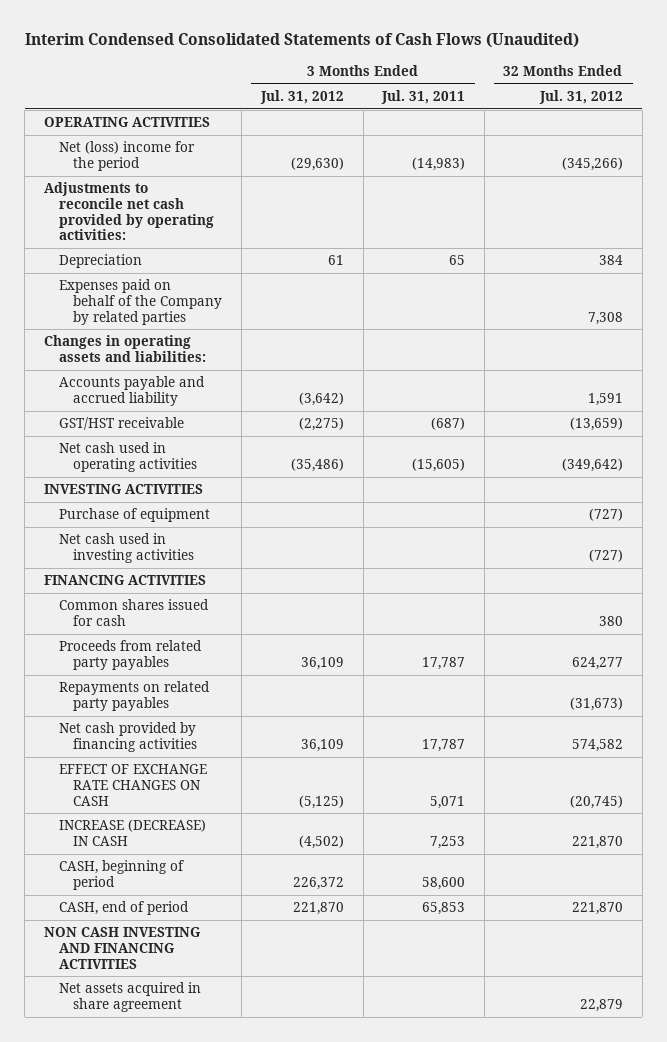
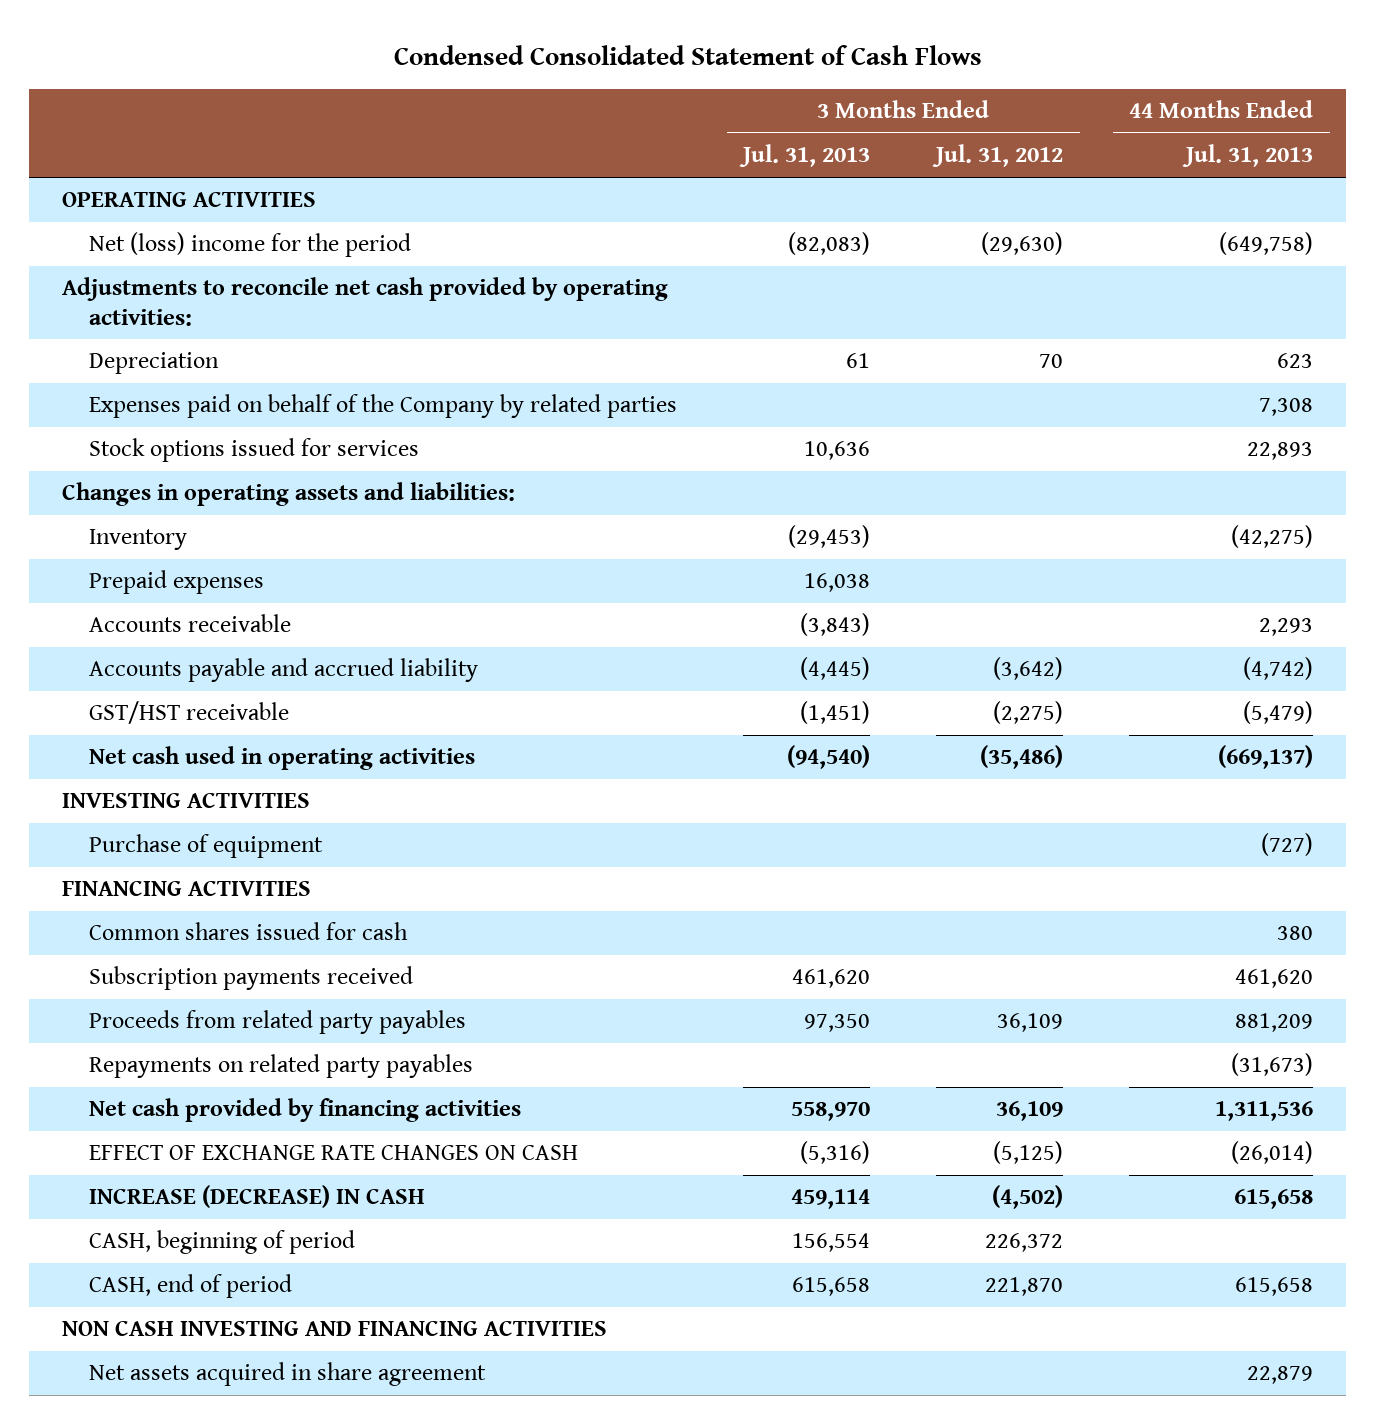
- Interim Condensed Consolidated Statements of Cash Flows (Unaudited)
+ Condensed Consolidated Statement of Cash Flows
- | 3 Months Ended Jul. 31, 2012 | 3 Months Ended Jul. 31, 2011 | 32 Months Ended Jul. 31, 2012
+ | 3 Months Ended Jul. 31, 2013 | 3 Months Ended Jul. 31, 2012 | 44 Months Ended Jul. 31, 2013
- Depreciation | 61 | 65 | 384
+ Depreciation | 61 | 70 | 623
+ Stock options issued for services | 10,636 | | 22,893
+ Inventory | (29,453) | | (42,275)
+ Prepaid expenses | 16,038 | |
+ Accounts receivable | (3,843) | | 2,293
- Net cash used in investing activities | | | (727)
+ Subscription payments received | 461,620 | | 461,620

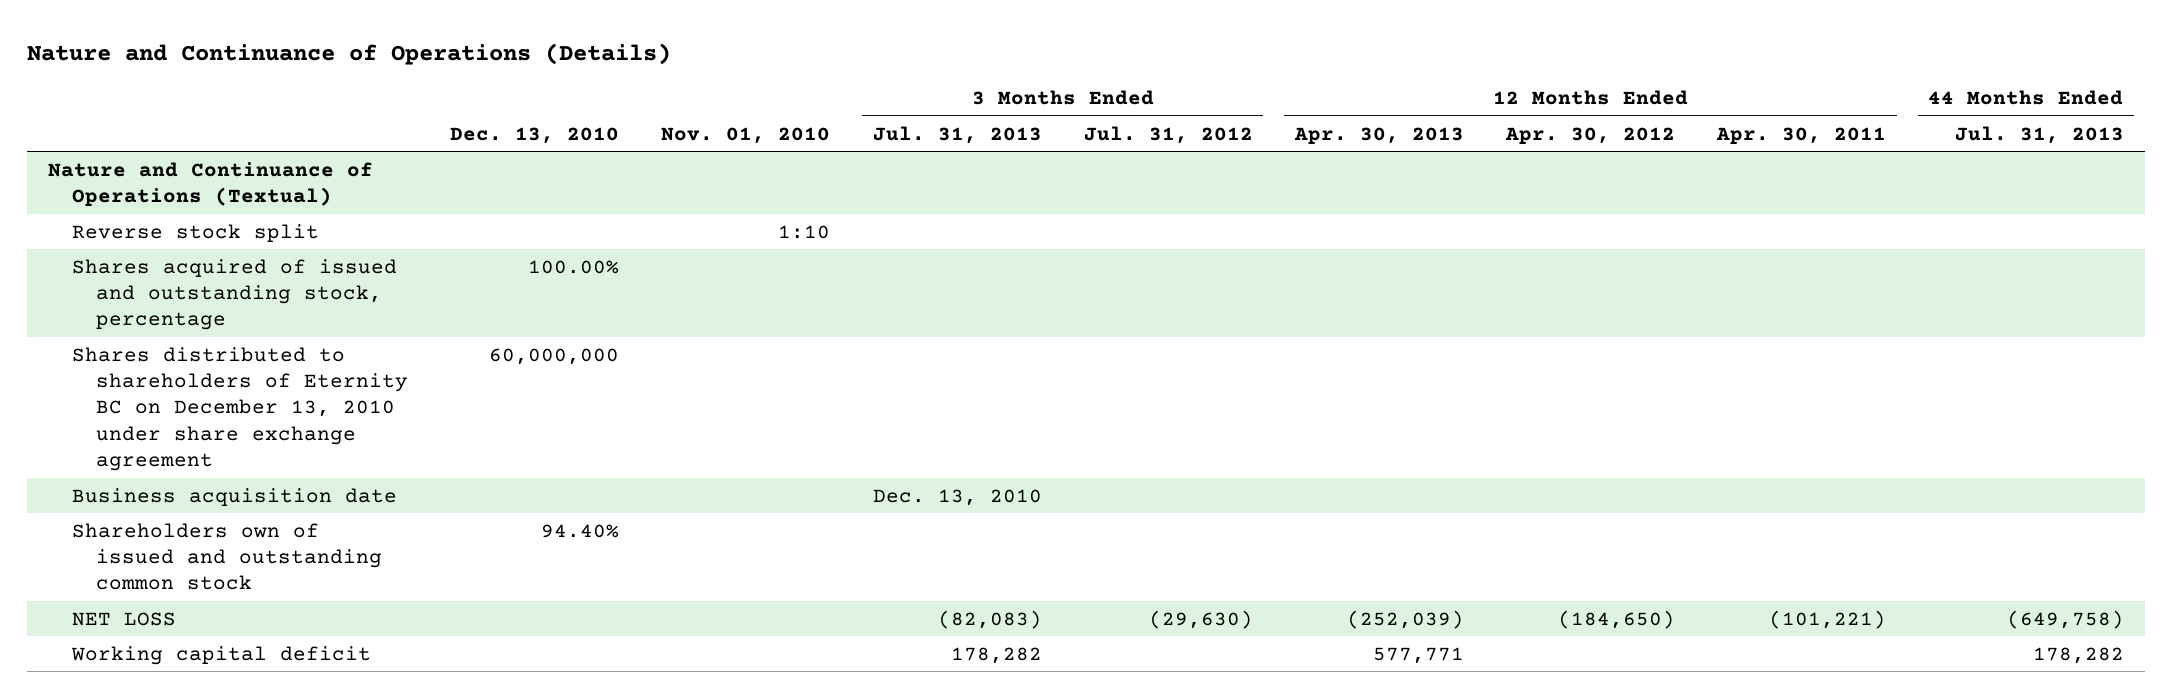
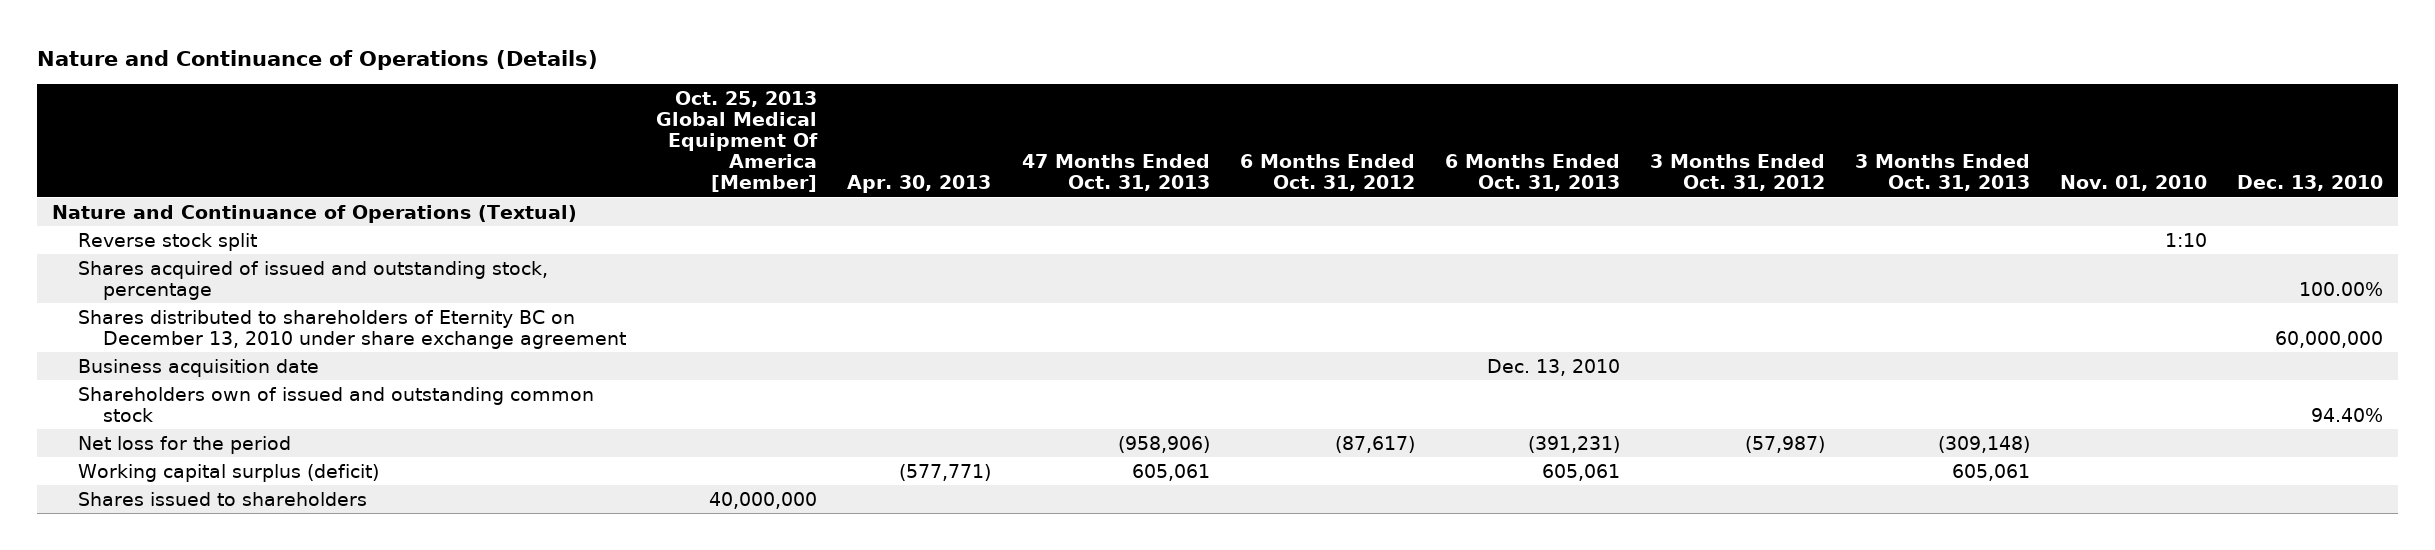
- | Dec. 13, 2010 | Nov. 01, 2010 | 3 Months Ended Jul. 31, 2013 | 3 Months Ended Jul. 31, 2012 | 12 Months Ended Apr. 30, 2013 | 12 Months Ended Apr. 30, 2012 | 12 Months Ended Apr. 30, 2011 | 44 Months Ended Jul. 31, 2013
+ | Oct. 25, 2013 Global Medical Equipment Of America [Member] | Apr. 30, 2013 | 47 Months Ended Oct. 31, 2013 | 6 Months Ended Oct. 31, 2012 | 6 Months Ended Oct. 31, 2013 | 3 Months Ended Oct. 31, 2012 | 3 Months Ended Oct. 31, 2013 | Nov. 01, 2010 | Dec. 13, 2010
- NET LOSS | | | (82,083) | (29,630) | (252,039) | (184,650) | (101,221) | (649,758)
- Working capital deficit | | | 178,282 | | 577,771 | | | 178,282
+ Net loss for the period | | | (958,906) | (87,617) | (391,231) | (57,987) | (309,148) | |
+ Working capital surplus (deficit) | | (577,771) | 605,061 | | 605,061 | | 605,061 | |
+ Shares issued to shareholders | 40,000,000 | | | | | | | |

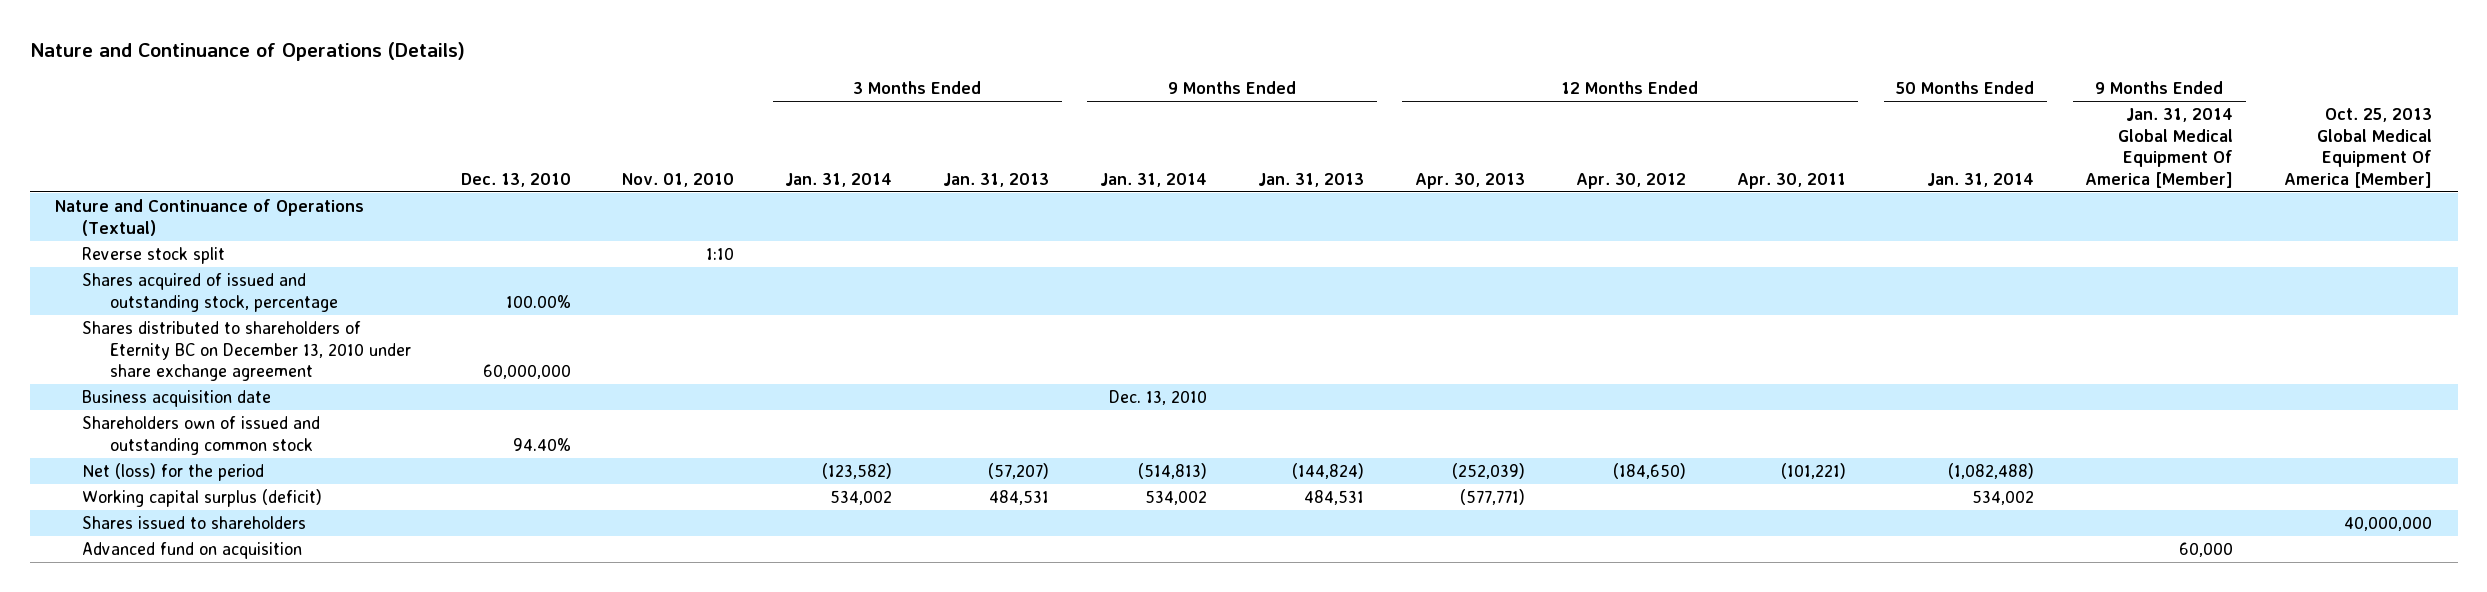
- | Oct. 25, 2013 Global Medical Equipment Of America [Member] | Apr. 30, 2013 | 47 Months Ended Oct. 31, 2013 | 6 Months Ended Oct. 31, 2012 | 6 Months Ended Oct. 31, 2013 | 3 Months Ended Oct. 31, 2012 | 3 Months Ended Oct. 31, 2013 | Nov. 01, 2010 | Dec. 13, 2010
+ | Dec. 13, 2010 | Nov. 01, 2010 | 3 Months Ended Jan. 31, 2014 | 3 Months Ended Jan. 31, 2013 | 9 Months Ended Jan. 31, 2014 | 9 Months Ended Jan. 31, 2013 | 12 Months Ended Apr. 30, 2013 | 12 Months Ended Apr. 30, 2012 | 12 Months Ended Apr. 30, 2011 | 50 Months Ended Jan. 31, 2014 | 9 Months Ended Jan. 31, 2014 Global Medical Equipment Of America [Member] | Oct. 25, 2013 Global Medical Equipment Of America [Member]
- Net loss for the period | | | (958,906) | (87,617) | (391,231) | (57,987) | (309,148) | |
+ Net (loss) for the period | | | (123,582) | (57,207) | (514,813) | (144,824) | (252,039) | (184,650) | (101,221) | (1,082,488) | |
+ Advanced fund on acquisition | | | | | | | | | | | 60,000 |

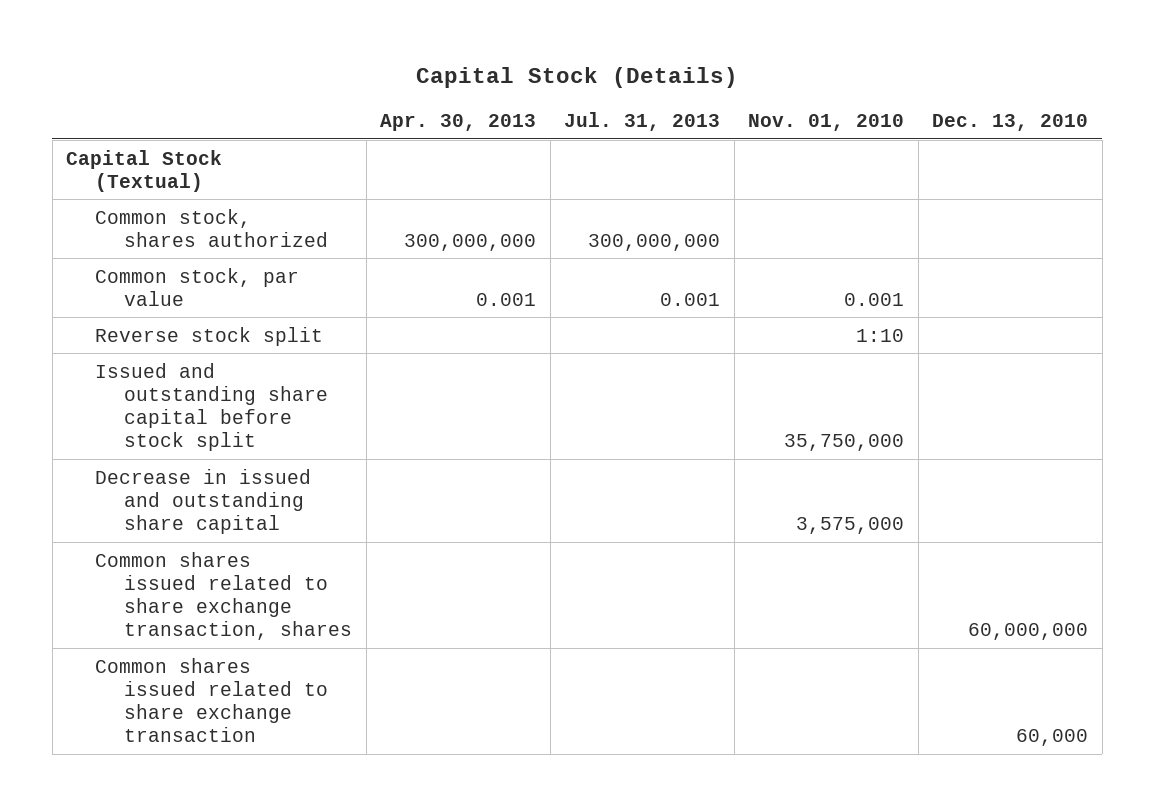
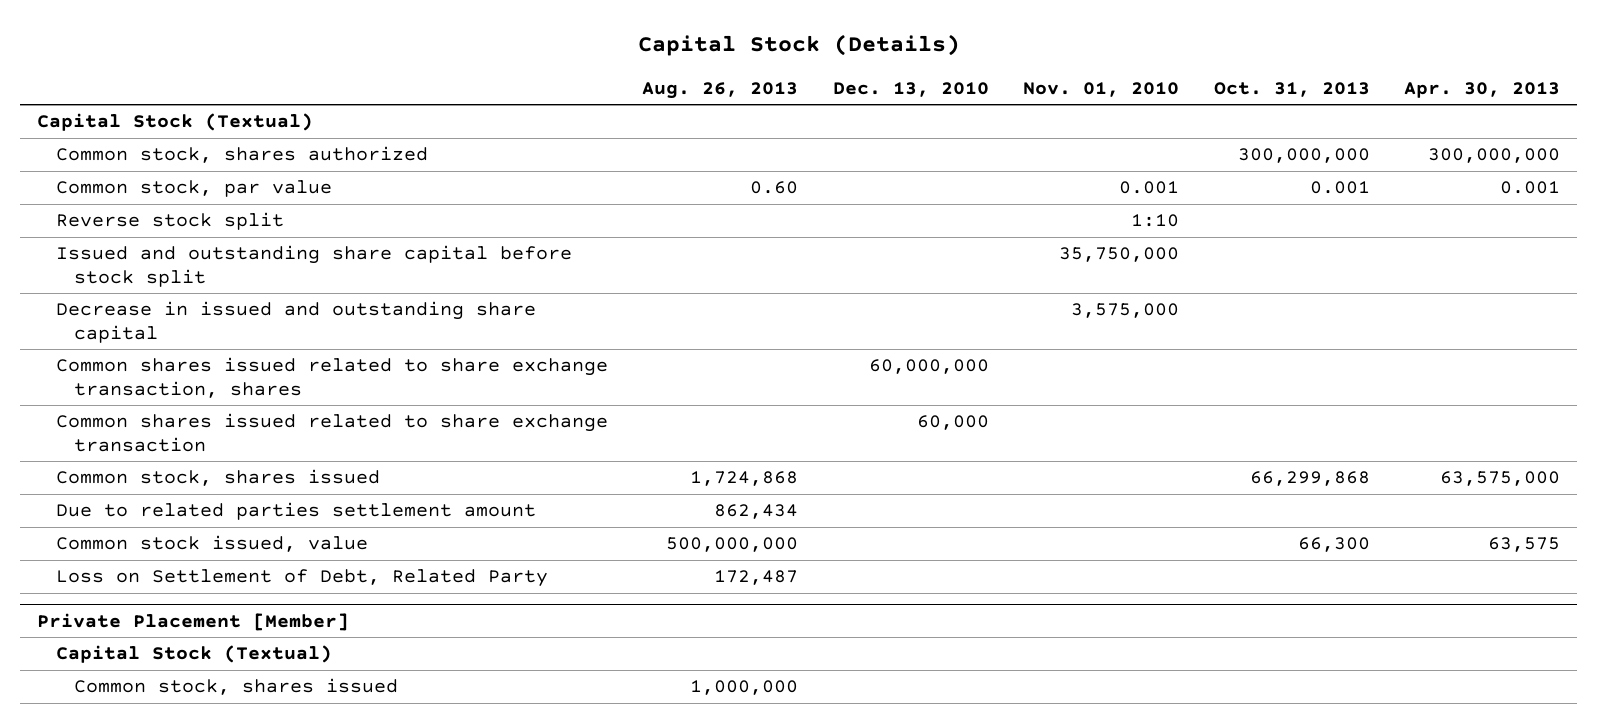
- | Apr. 30, 2013 | Jul. 31, 2013 | Nov. 01, 2010 | Dec. 13, 2010
+ | Aug. 26, 2013 | Dec. 13, 2010 | Nov. 01, 2010 | Oct. 31, 2013 | Apr. 30, 2013
+ Common stock, shares issued | 1,724,868 | | | 66,299,868 | 63,575,000
+ Due to related parties settlement amount | 862,434 | | | |
+ Common stock issued, value | 500,000,000 | | | 66,300 | 63,575
+ Loss on Settlement of Debt, Related Party | 172,487 | | | |
+ Private Placement [Member]
+ Capital Stock (Textual)
+ Common stock, shares issued | 1,000,000 | | | |

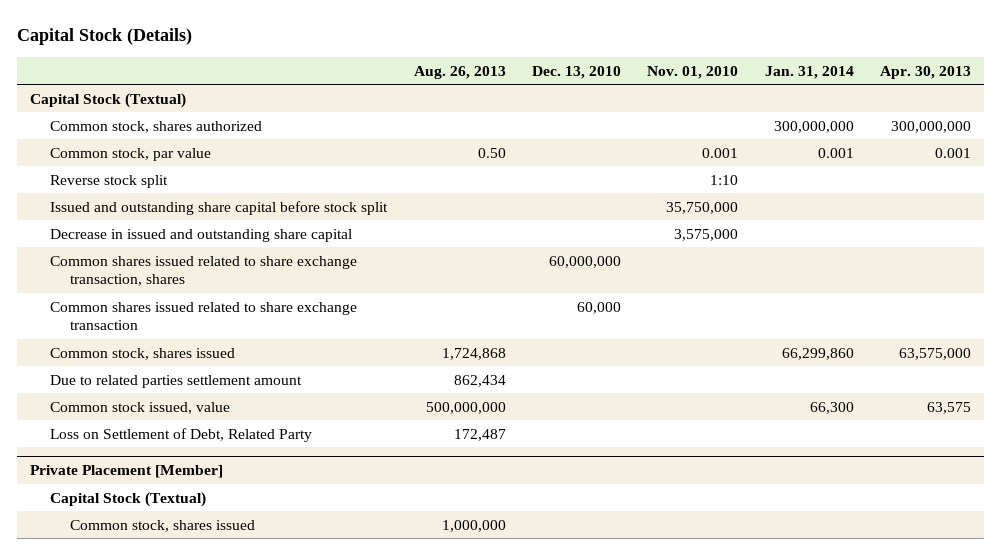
- | Aug. 26, 2013 | Dec. 13, 2010 | Nov. 01, 2010 | Oct. 31, 2013 | Apr. 30, 2013
+ | Aug. 26, 2013 | Dec. 13, 2010 | Nov. 01, 2010 | Jan. 31, 2014 | Apr. 30, 2013
- Common stock, par value | 0.60 | | 0.001 | 0.001 | 0.001
+ Common stock, par value | 0.50 | | 0.001 | 0.001 | 0.001

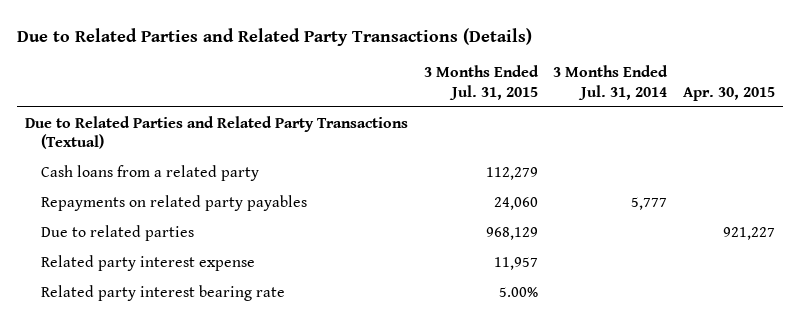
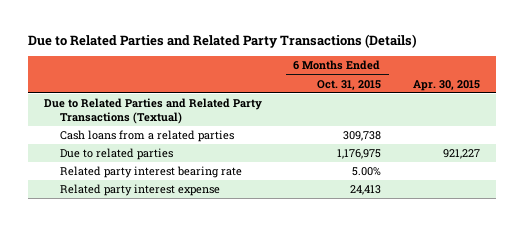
- | 3 Months Ended Jul. 31, 2015 | 3 Months Ended Jul. 31, 2014 | Apr. 30, 2015
+ | 6 Months Ended Oct. 31, 2015 | Apr. 30, 2015
- Cash loans from a related party | 112,279 | |
- Repayments on related party payables | 24,060 | 5,777 |
+ Cash loans from a related parties | 309,738 |
moved down: Related party interest expense | 24,413 |

